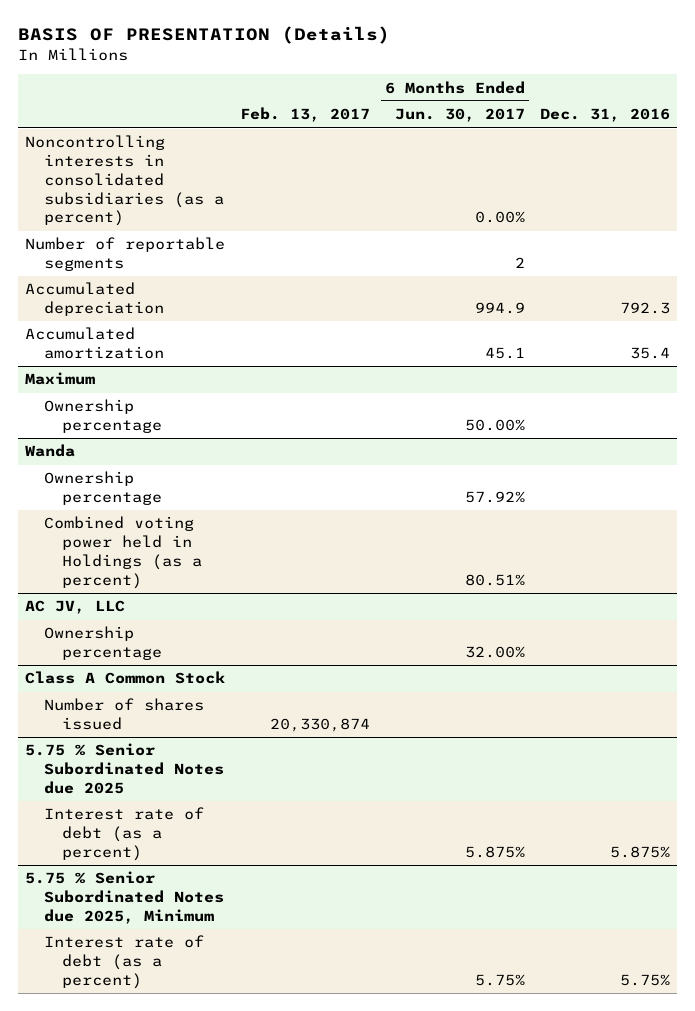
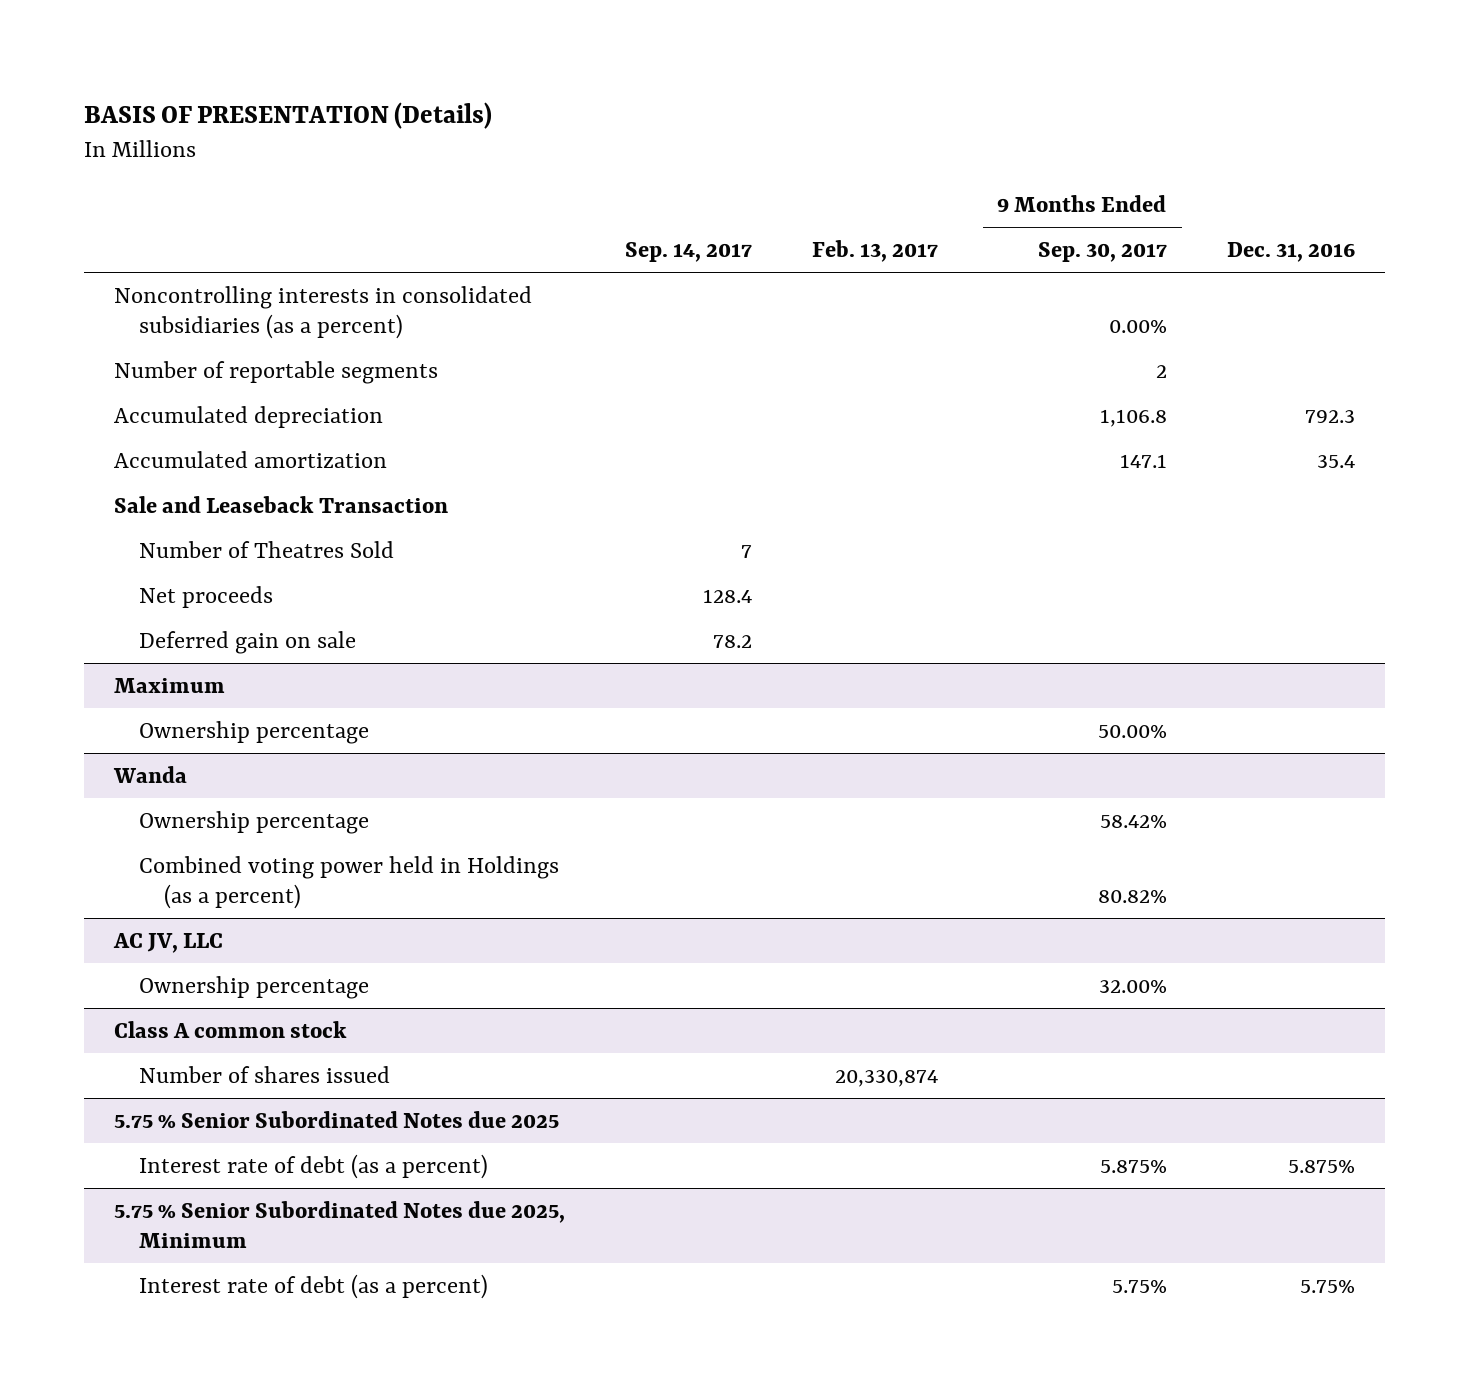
- | Feb. 13, 2017 | 6 Months Ended Jun. 30, 2017 | Dec. 31, 2016
+ | Sep. 14, 2017 | Feb. 13, 2017 | 9 Months Ended Sep. 30, 2017 | Dec. 31, 2016
+ Sale and Leaseback Transaction
+ Number of Theatres Sold | 7 | | |
+ Net proceeds | 128.4 | | |
+ Deferred gain on sale | 78.2 | | |
- Class A Common Stock
+ Class A common stock

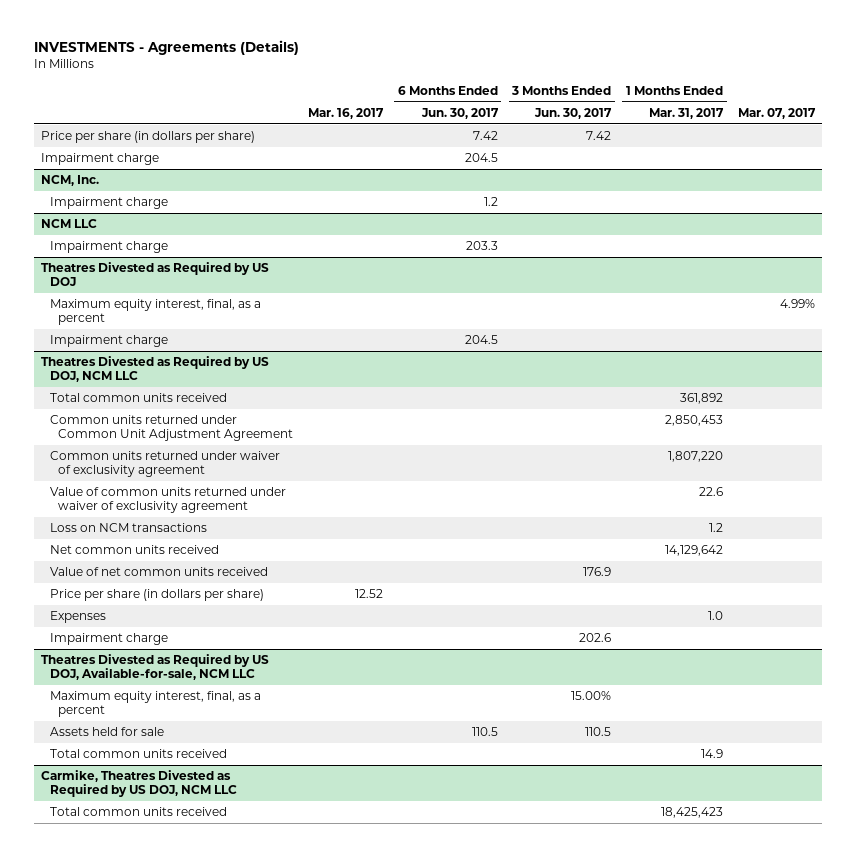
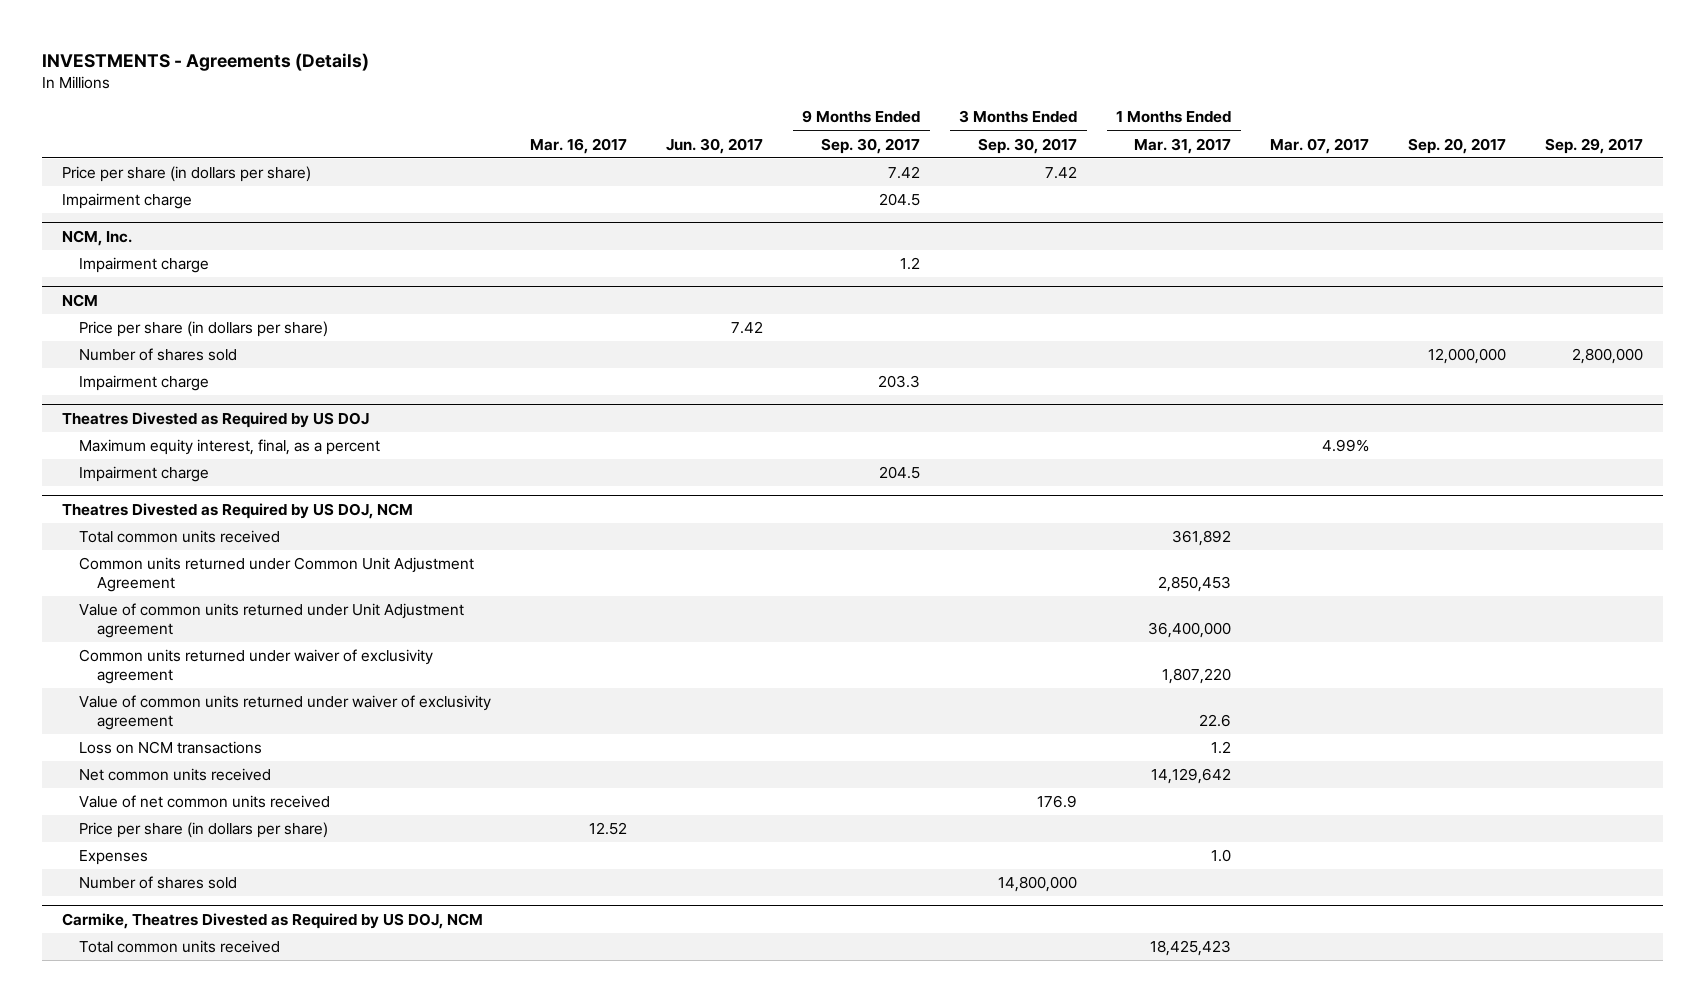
- | Mar. 16, 2017 | 6 Months Ended Jun. 30, 2017 | 3 Months Ended Jun. 30, 2017 | 1 Months Ended Mar. 31, 2017 | Mar. 07, 2017
+ | Mar. 16, 2017 | Jun. 30, 2017 | 9 Months Ended Sep. 30, 2017 | 3 Months Ended Sep. 30, 2017 | 1 Months Ended Mar. 31, 2017 | Mar. 07, 2017 | Sep. 20, 2017 | Sep. 29, 2017
- NCM LLC
+ NCM
+ Price per share (in dollars per share) | | 7.42 | | | | | |
+ Number of shares sold | | | | | | | 12,000,000 | 2,800,000
- Theatres Divested as Required by US DOJ, NCM LLC
+ Theatres Divested as Required by US DOJ, NCM
+ Value of common units returned under Unit Adjustment agreement | | | | | 36,400,000 | | |
- Impairment charge | | | 202.6 | |
- Theatres Divested as Required by US DOJ, Available-for-sale, NCM LLC
- Maximum equity interest, final, as a percent | | | 15.00% | |
- Assets held for sale | | 110.5 | 110.5 | |
- Total common units received | | | | 14.9 |
- Carmike, Theatres Divested as Required by US DOJ, NCM LLC
+ Number of shares sold | | | | 14,800,000 | | | |
+ Carmike, Theatres Divested as Required by US DOJ, NCM

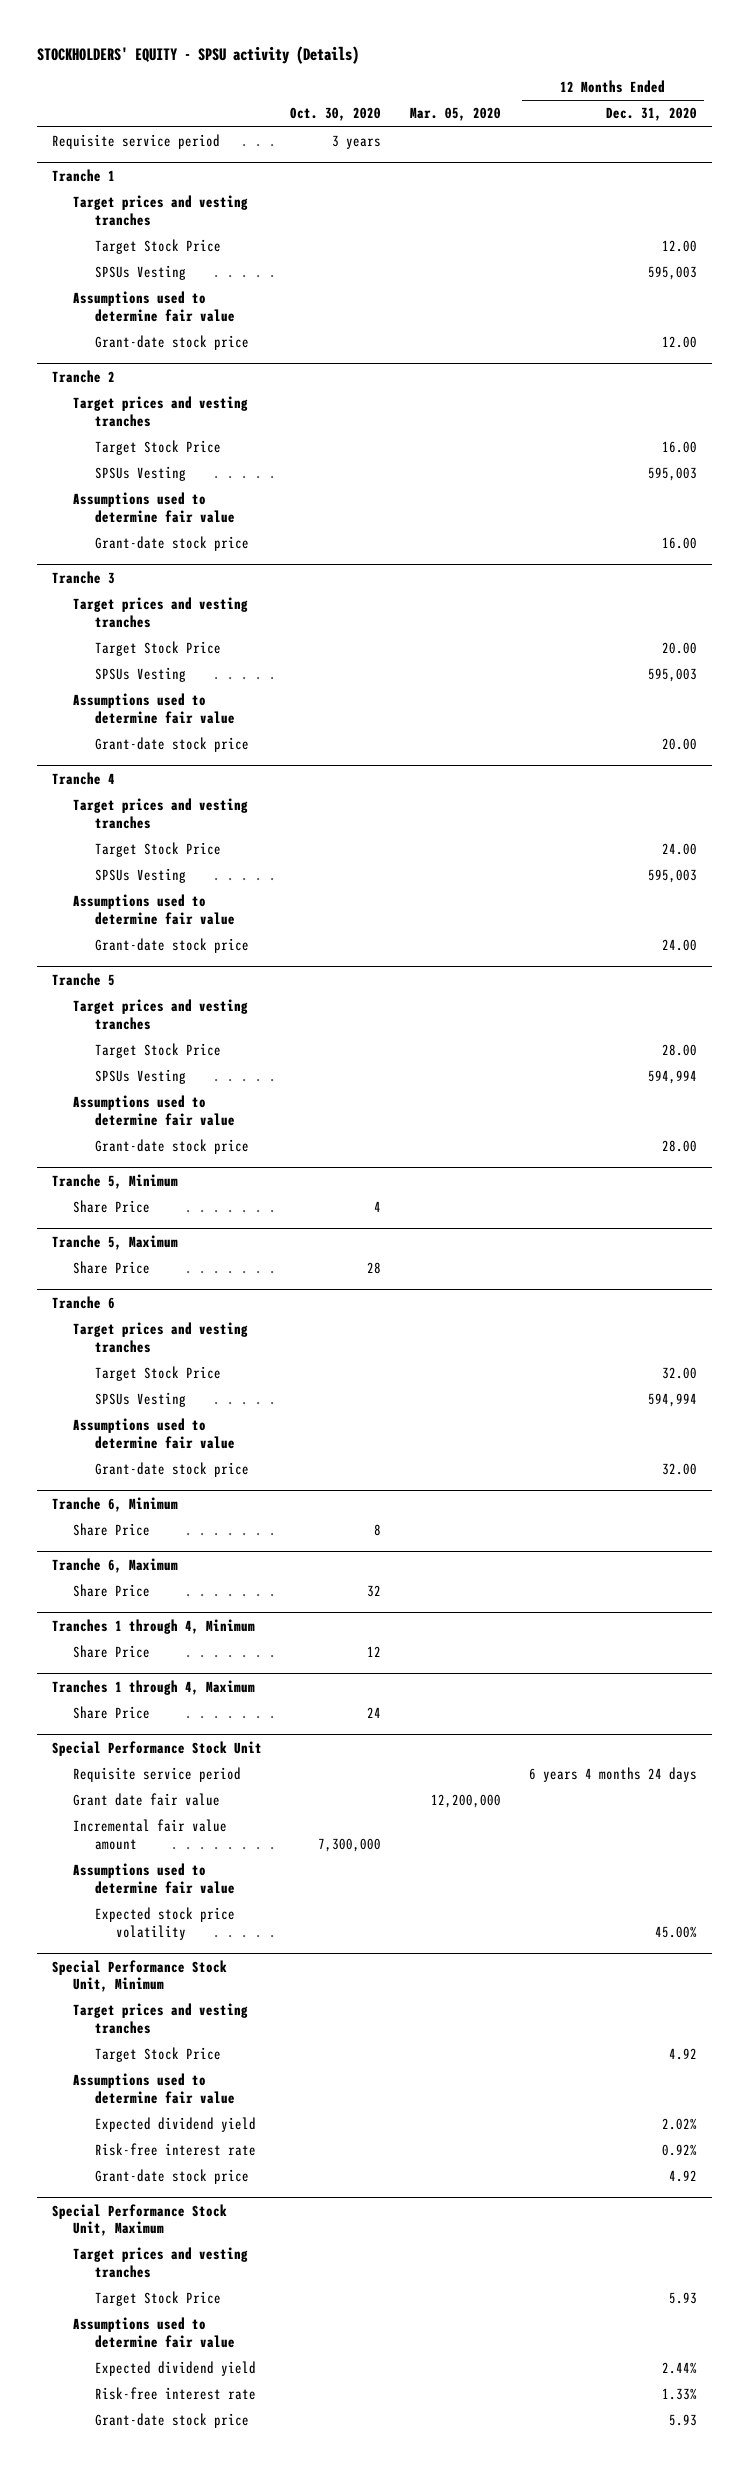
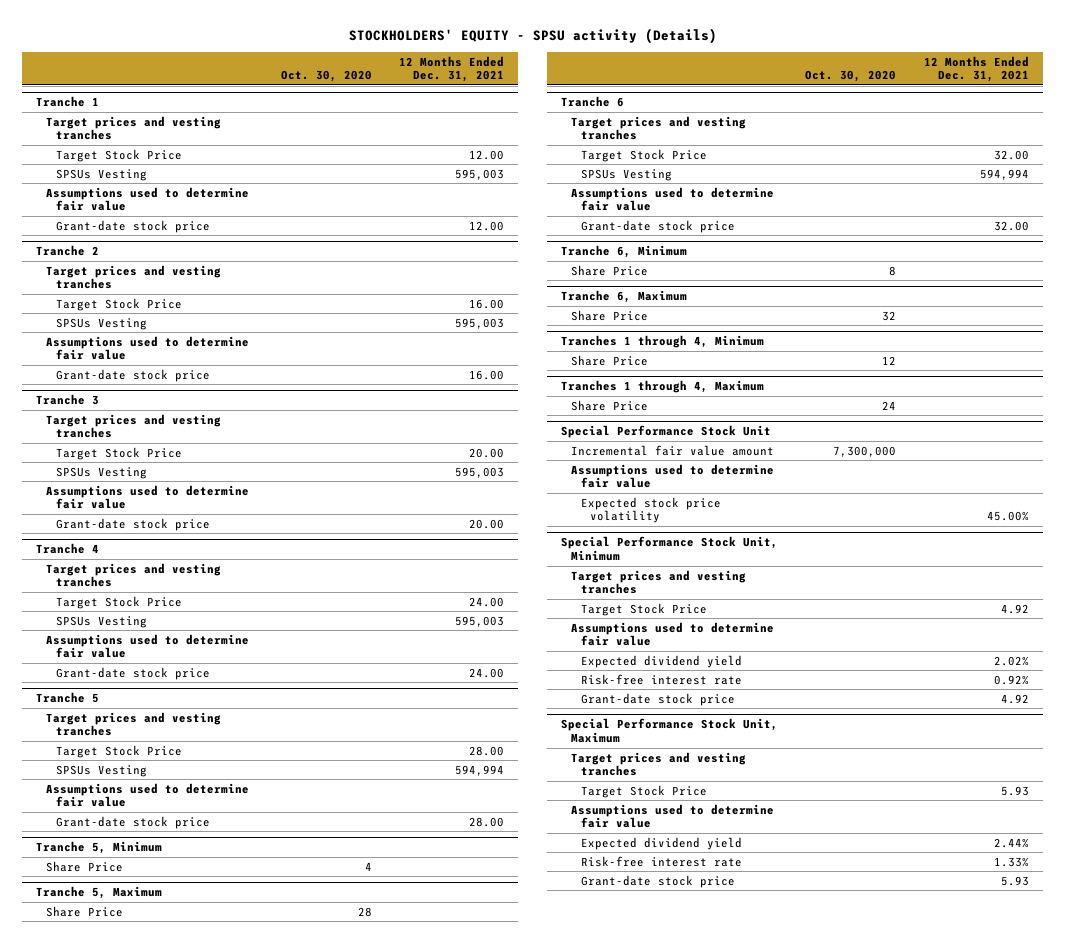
- | Oct. 30, 2020 | Mar. 05, 2020 | 12 Months Ended Dec. 31, 2020
+ | Oct. 30, 2020 | 12 Months Ended Dec. 31, 2021
- Requisite service period | 3 years | |
@ Special Performance Stock Unit
- Requisite service period | | | 6 years 4 months 24 days
- Grant date fair value | | 12,200,000 |

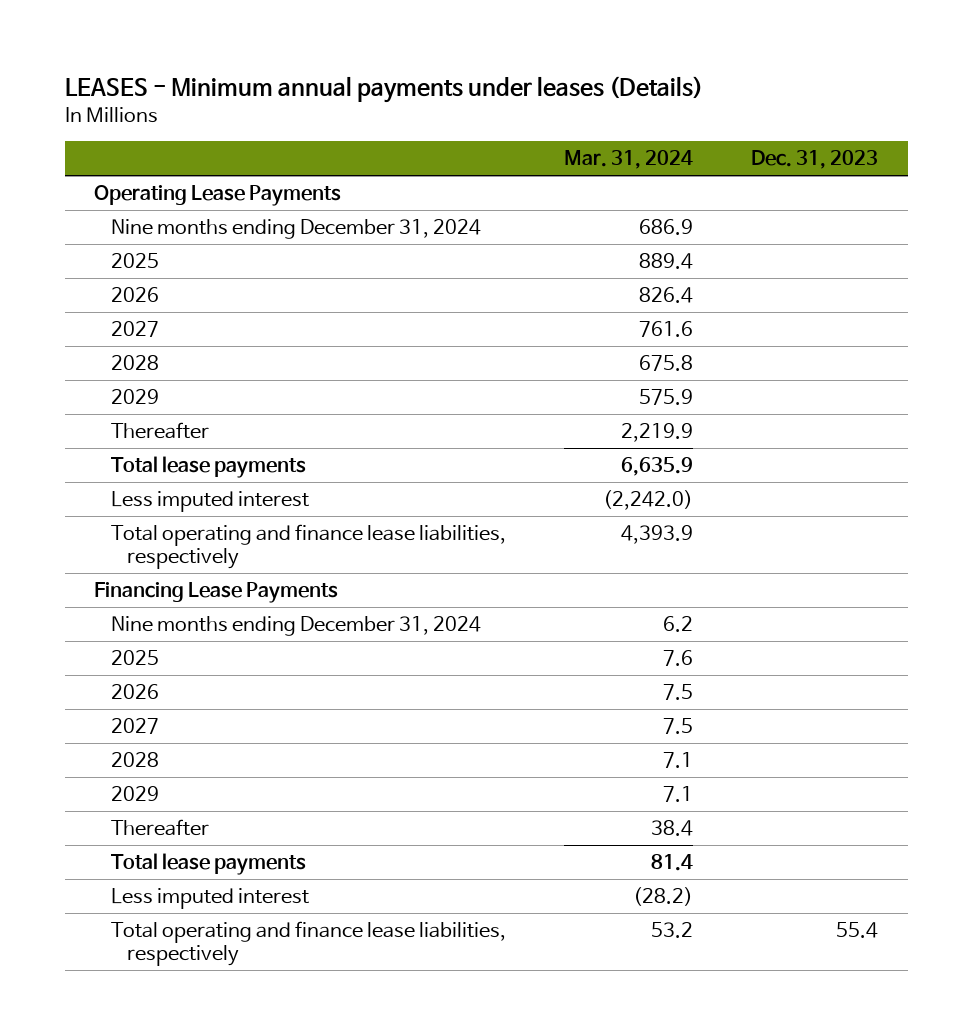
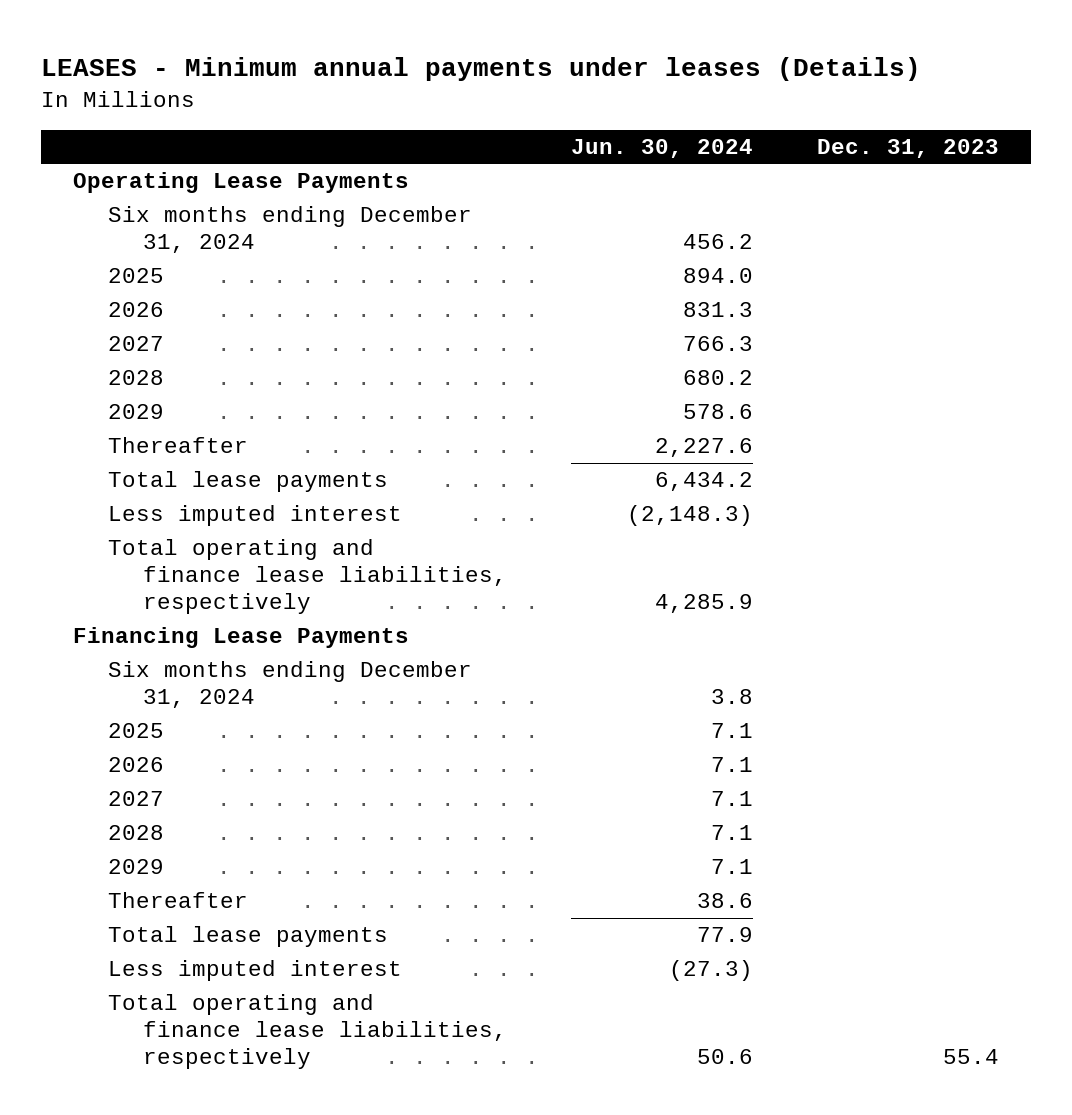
- | Mar. 31, 2024 | Dec. 31, 2023
+ | Jun. 30, 2024 | Dec. 31, 2023
- Nine months ending December 31, 2024 | 686.9 |
+ Six months ending December 31, 2024 | 456.2 |
- Nine months ending December 31, 2024 | 6.2 |
+ Six months ending December 31, 2024 | 3.8 |

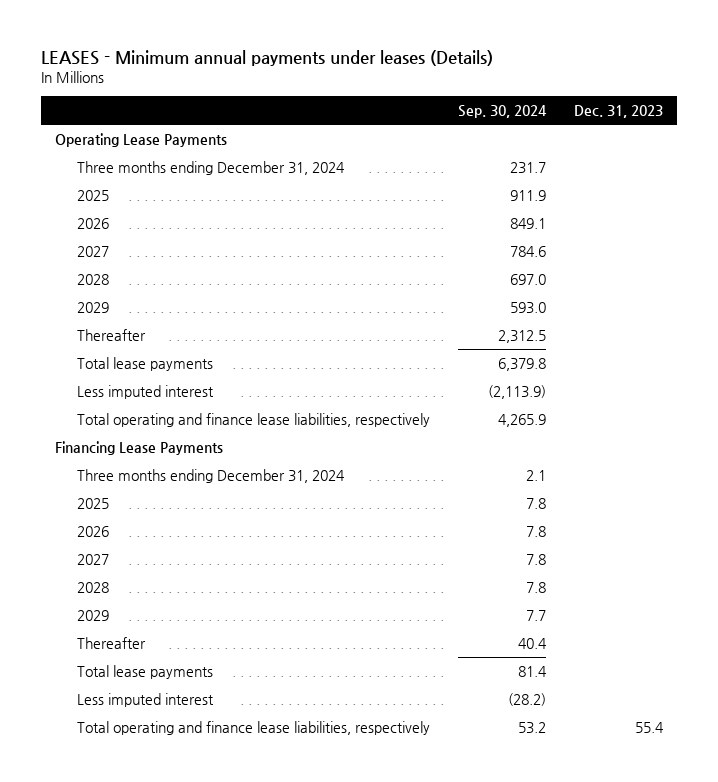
- | Jun. 30, 2024 | Dec. 31, 2023
+ | Sep. 30, 2024 | Dec. 31, 2023
- Six months ending December 31, 2024 | 456.2 |
+ Three months ending December 31, 2024 | 231.7 |
- Six months ending December 31, 2024 | 3.8 |
+ Three months ending December 31, 2024 | 2.1 |

